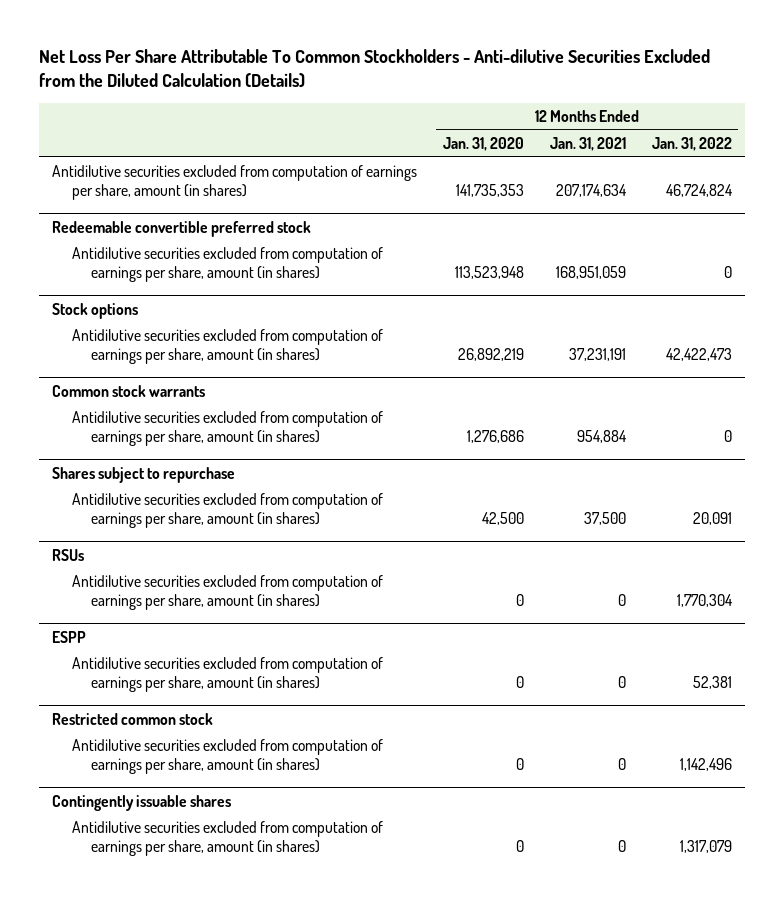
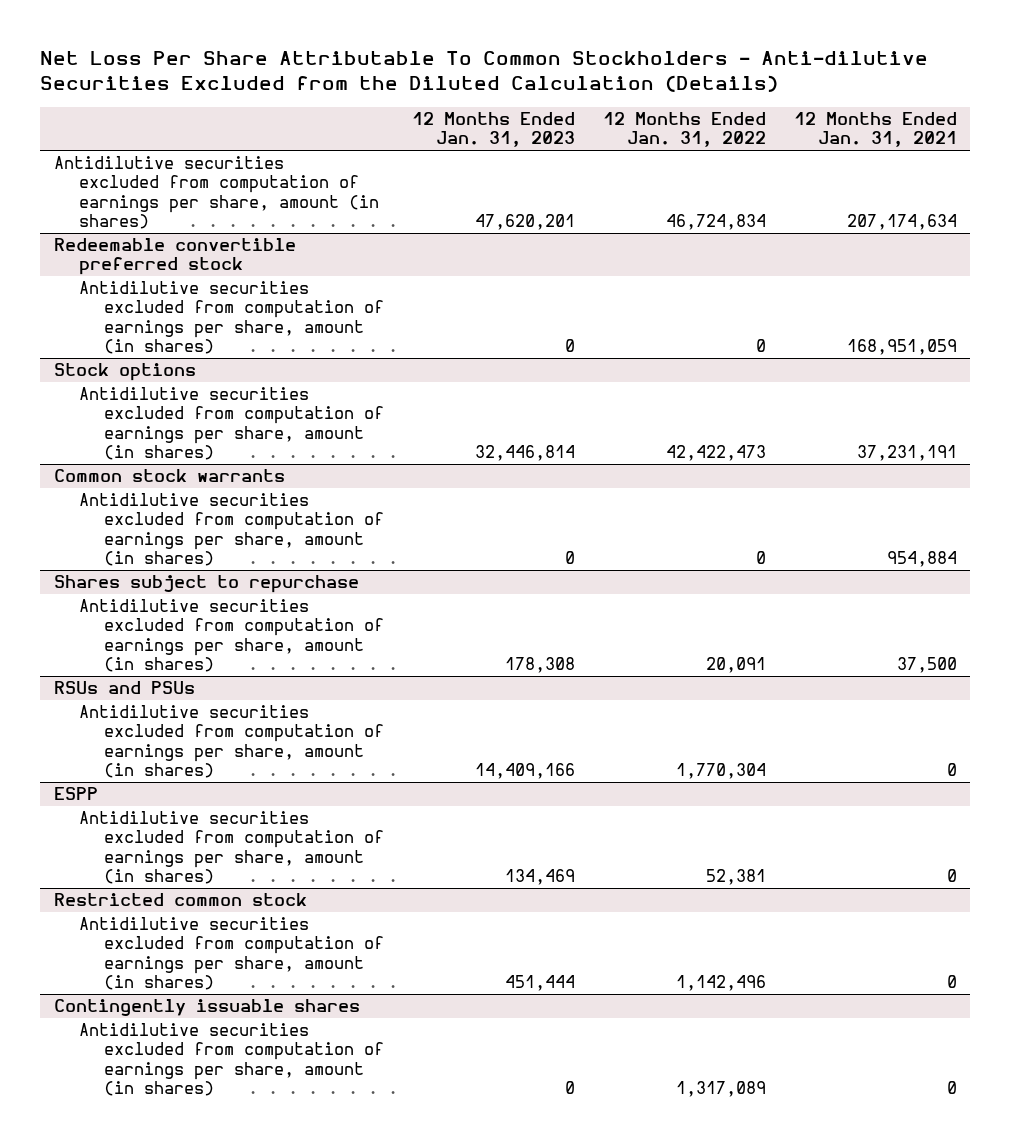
- | 12 Months Ended Jan. 31, 2020 | 12 Months Ended Jan. 31, 2021 | 12 Months Ended Jan. 31, 2022
+ | 12 Months Ended Jan. 31, 2023 | 12 Months Ended Jan. 31, 2022 | 12 Months Ended Jan. 31, 2021
- Antidilutive securities excluded from computation of earnings per share, amount (in shares) | 141,735,353 | 207,174,634 | 46,724,824
+ Antidilutive securities excluded from computation of earnings per share, amount (in shares) | 47,620,201 | 46,724,834 | 207,174,634
- RSUs
+ RSUs and PSUs
@ Contingently issuable shares
- Antidilutive securities excluded from computation of earnings per share, amount (in shares) | 0 | 0 | 1,317,079
+ Antidilutive securities excluded from computation of earnings per share, amount (in shares) | 0 | 1,317,089 | 0

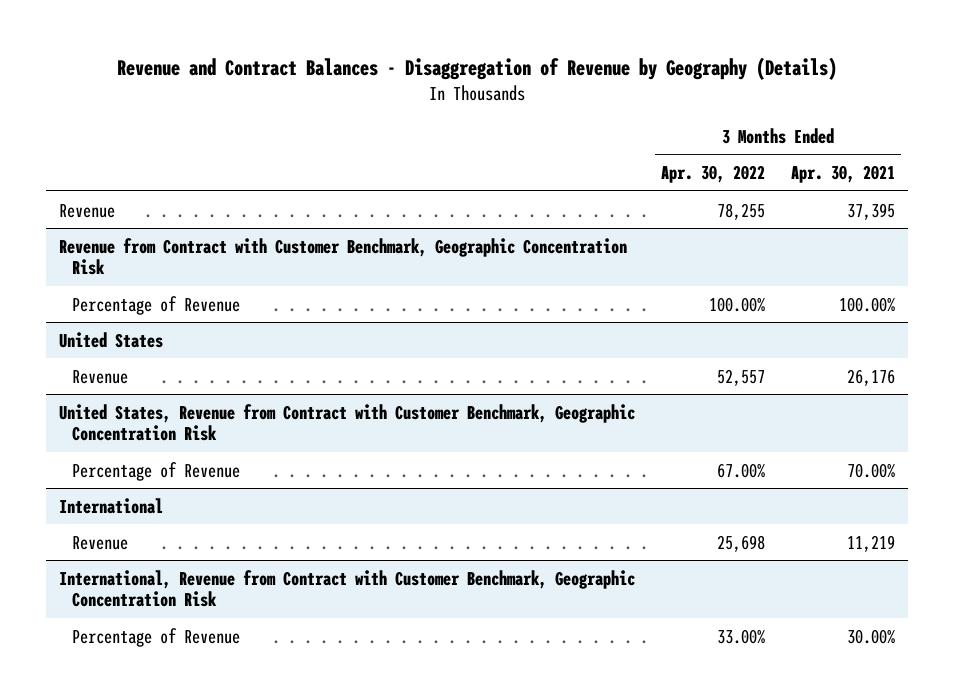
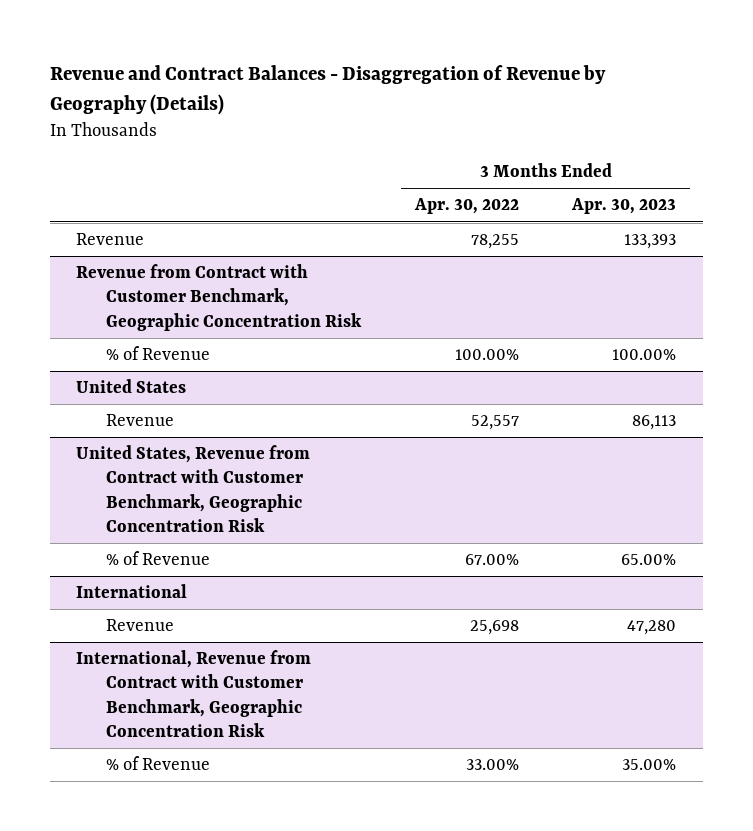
- | 3 Months Ended Apr. 30, 2022 | 3 Months Ended Apr. 30, 2021
+ | 3 Months Ended Apr. 30, 2022 | 3 Months Ended Apr. 30, 2023
@ Revenue from Contract with Customer Benchmark, Geographic Concentration Risk
- Percentage of Revenue | 100.00% | 100.00%
+ % of Revenue | 100.00% | 100.00%
@ United States, Revenue from Contract with Customer Benchmark, Geographic Concentration Risk
- Percentage of Revenue | 67.00% | 70.00%
+ % of Revenue | 67.00% | 65.00%
@ International, Revenue from Contract with Customer Benchmark, Geographic Concentration Risk
- Percentage of Revenue | 33.00% | 30.00%
+ % of Revenue | 33.00% | 35.00%

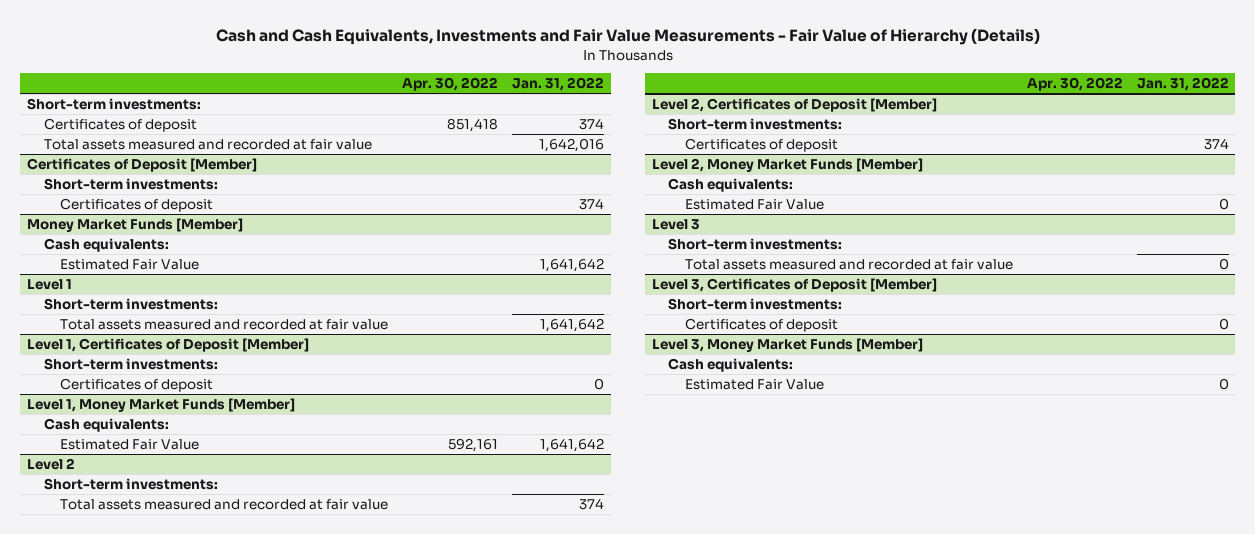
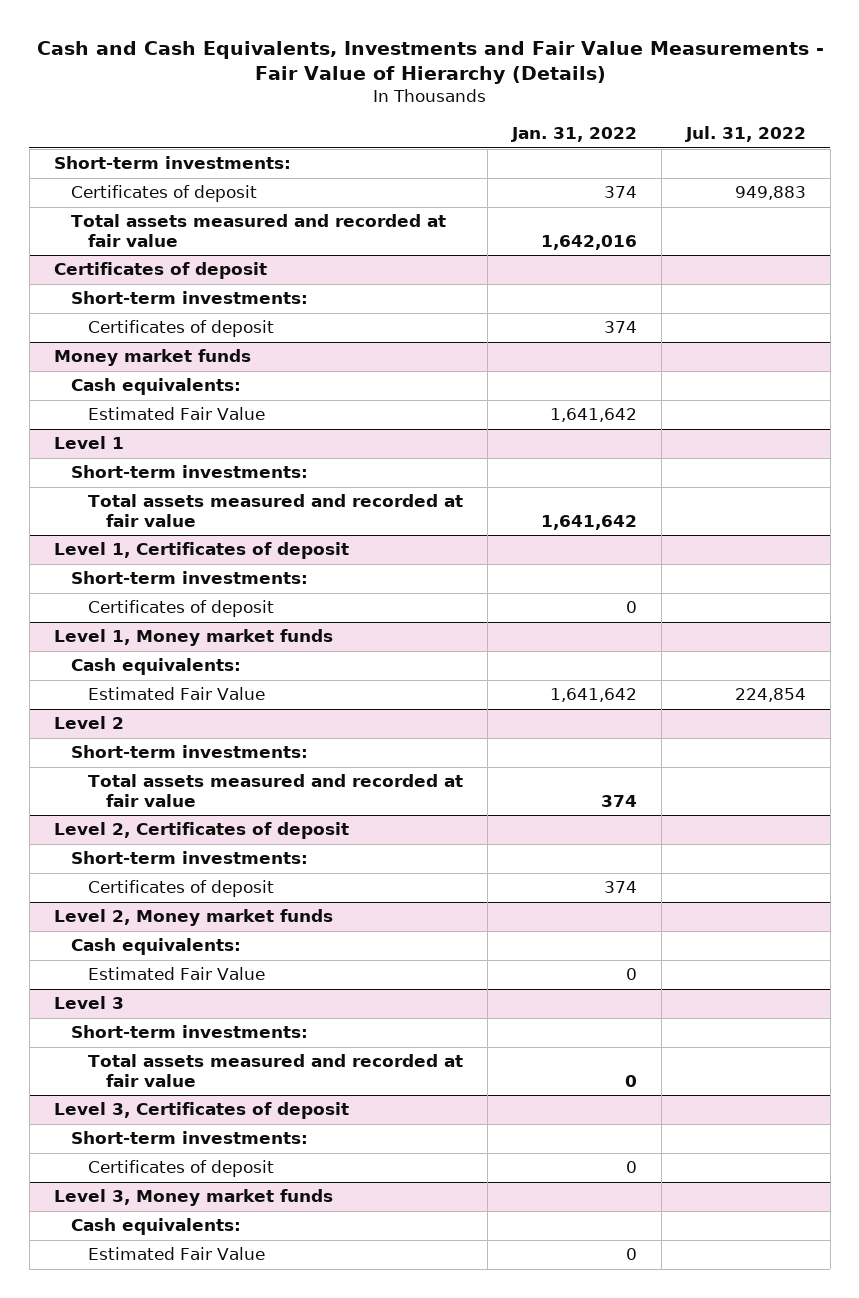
- | Apr. 30, 2022 | Jan. 31, 2022
+ | Jan. 31, 2022 | Jul. 31, 2022
- Certificates of Deposit [Member]
+ Certificates of deposit
- Money Market Funds [Member]
+ Money market funds
- Level 1, Certificates of Deposit [Member]
+ Level 1, Certificates of deposit
- Level 1, Money Market Funds [Member]
+ Level 1, Money market funds
- Level 2, Certificates of Deposit [Member]
+ Level 2, Certificates of deposit
- Level 2, Money Market Funds [Member]
+ Level 2, Money market funds
- Level 3, Certificates of Deposit [Member]
+ Level 3, Certificates of deposit
- Level 3, Money Market Funds [Member]
+ Level 3, Money market funds

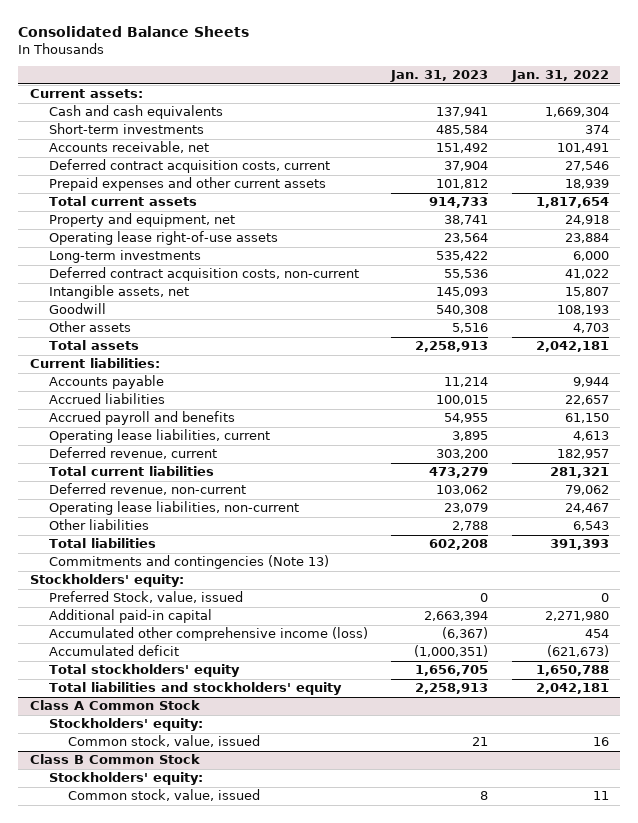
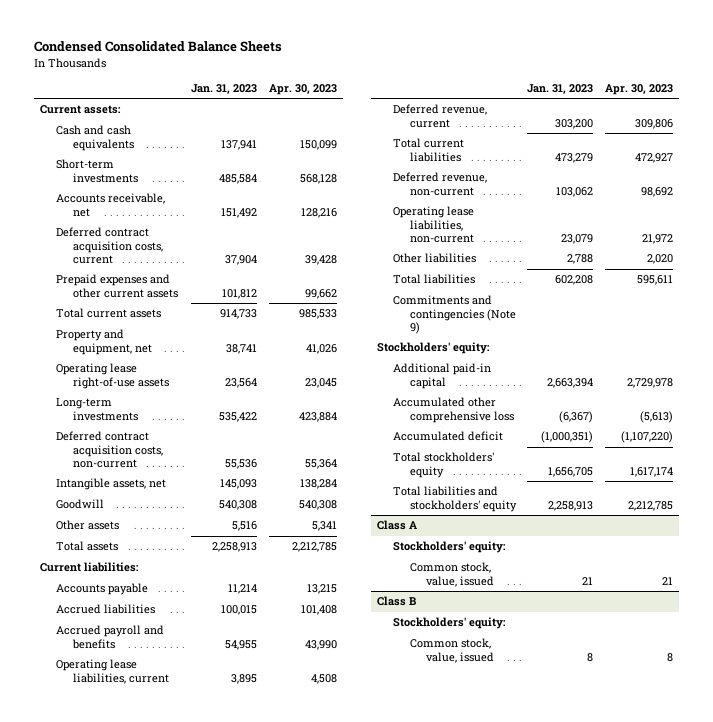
- Consolidated Balance Sheets
+ Condensed Consolidated Balance Sheets
- | Jan. 31, 2023 | Jan. 31, 2022
+ | Jan. 31, 2023 | Apr. 30, 2023
- Commitments and contingencies (Note 13)
+ Commitments and contingencies (Note 9)
- Preferred Stock, value, issued | 0 | 0
- Accumulated other comprehensive income (loss) | (6,367) | 454
+ Accumulated other comprehensive loss | (6,367) | (5,613)
- Class A Common Stock
+ Class A
- Class B Common Stock
+ Class B

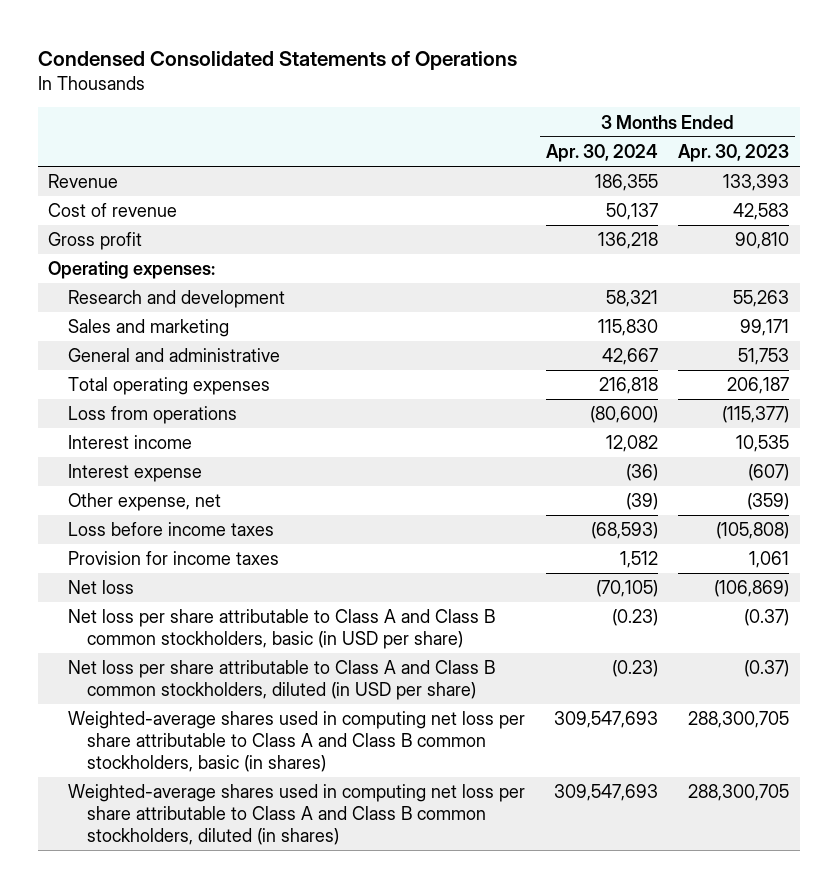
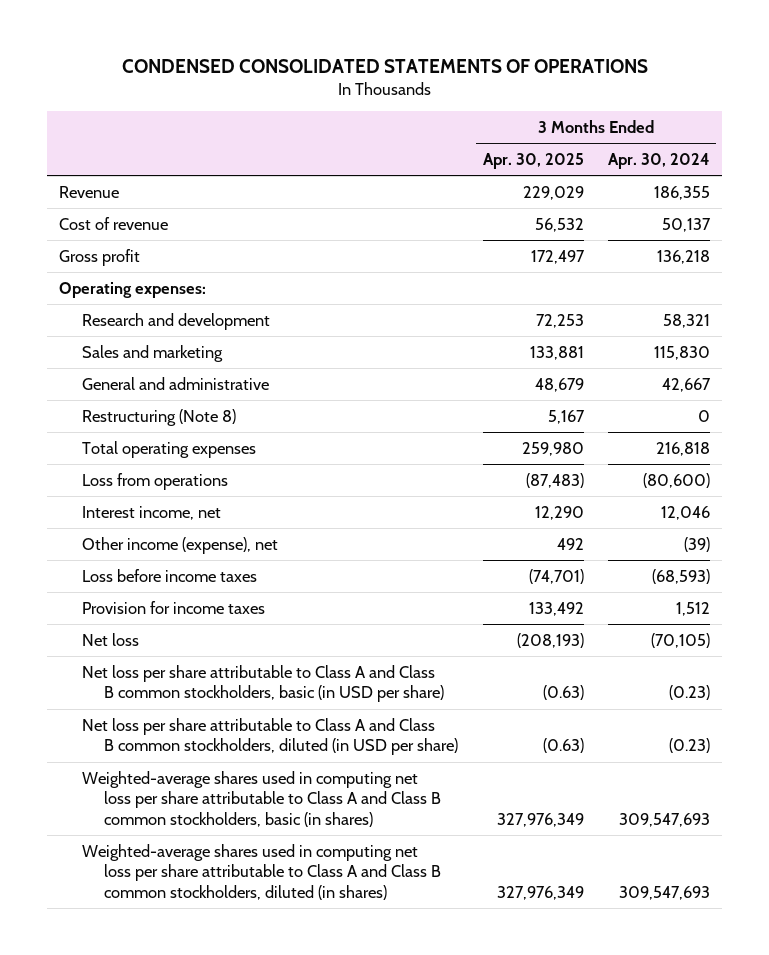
- Condensed Consolidated Statements of Operations
+ CONDENSED CONSOLIDATED STATEMENTS OF OPERATIONS
- | 3 Months Ended Apr. 30, 2024 | 3 Months Ended Apr. 30, 2023
+ | 3 Months Ended Apr. 30, 2025 | 3 Months Ended Apr. 30, 2024
+ Restructuring (Note 8) | 5,167 | 0
- Interest income | 12,082 | 10,535
- Interest expense | (36) | (607)
- Other expense, net | (39) | (359)
+ Interest income, net | 12,290 | 12,046
+ Other income (expense), net | 492 | (39)

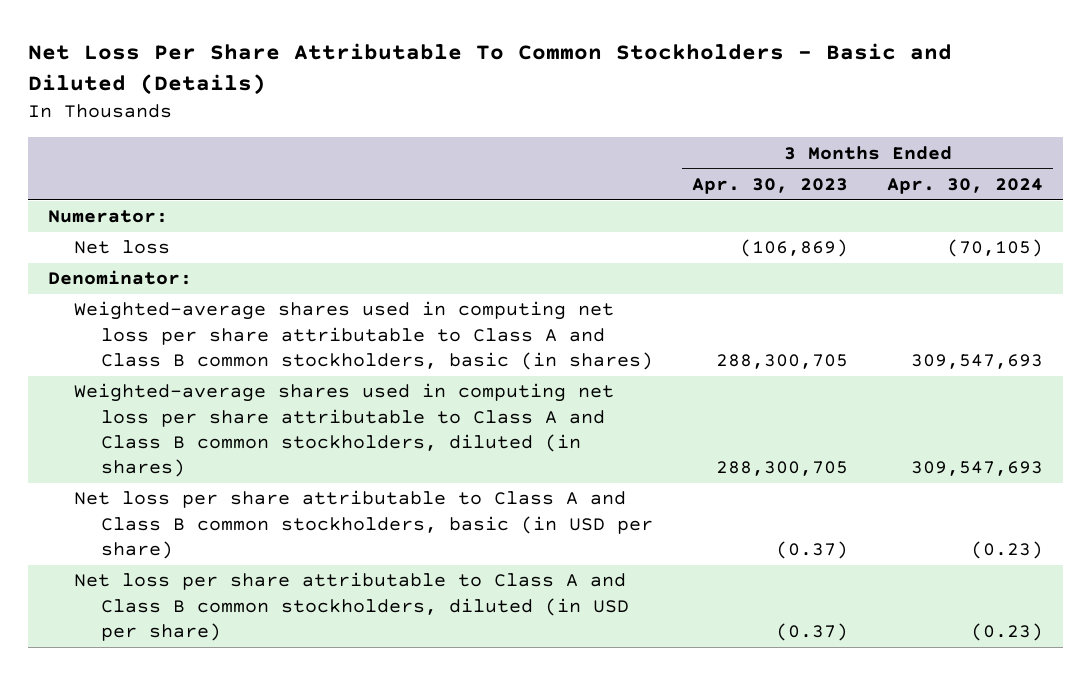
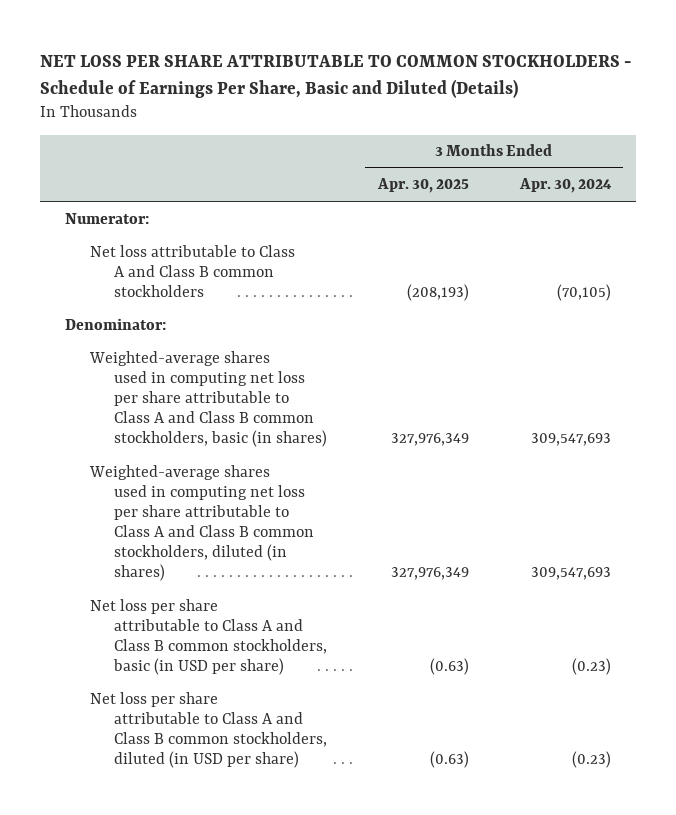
- Net Loss Per Share Attributable To Common Stockholders - Basic and Diluted (Details)
+ NET LOSS PER SHARE ATTRIBUTABLE TO COMMON STOCKHOLDERS - Schedule of Earnings Per Share, Basic and Diluted (Details)
- | 3 Months Ended Apr. 30, 2023 | 3 Months Ended Apr. 30, 2024
+ | 3 Months Ended Apr. 30, 2025 | 3 Months Ended Apr. 30, 2024
- Net loss | (106,869) | (70,105)
+ Net loss attributable to Class A and Class B common stockholders | (208,193) | (70,105)

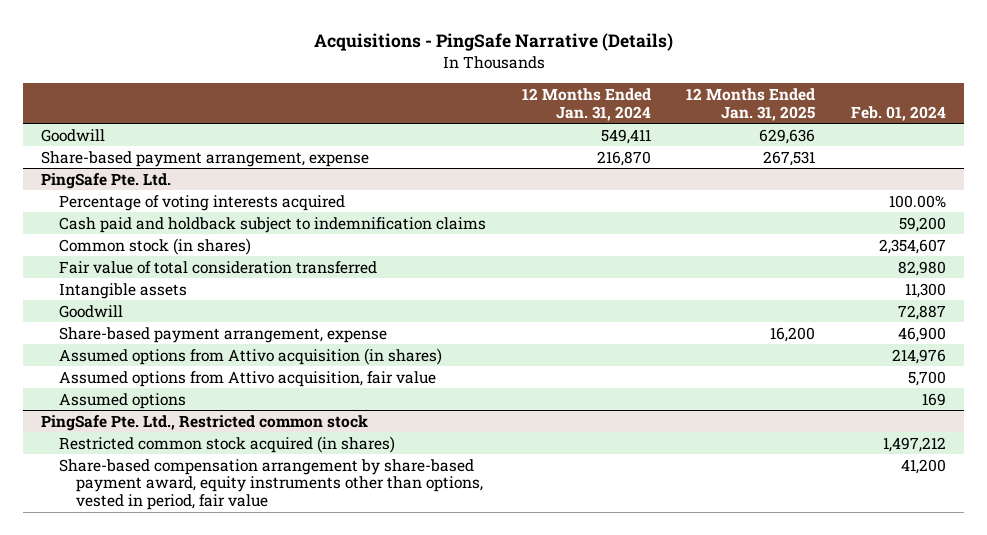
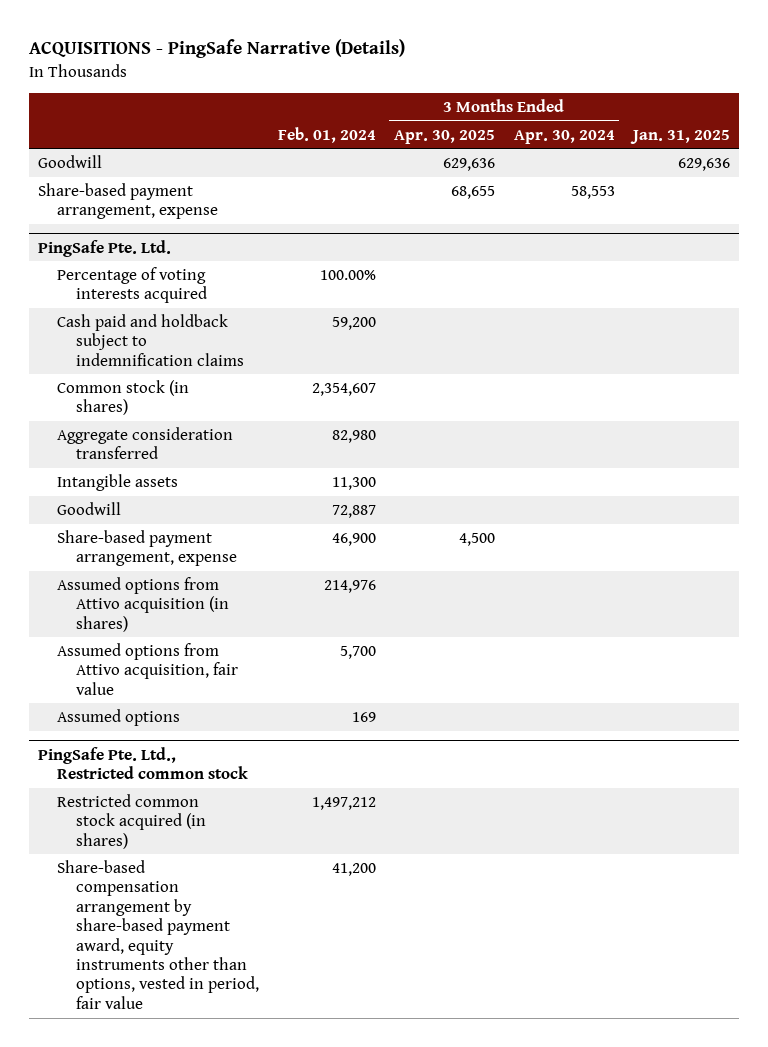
- Acquisitions - PingSafe Narrative (Details)
+ ACQUISITIONS - PingSafe Narrative (Details)
- | 12 Months Ended Jan. 31, 2024 | 12 Months Ended Jan. 31, 2025 | Feb. 01, 2024
+ | Feb. 01, 2024 | 3 Months Ended Apr. 30, 2025 | 3 Months Ended Apr. 30, 2024 | Jan. 31, 2025
@ PingSafe Pte. Ltd.
- Fair value of total consideration transferred | | | 82,980
+ Aggregate consideration transferred | 82,980 | | |

